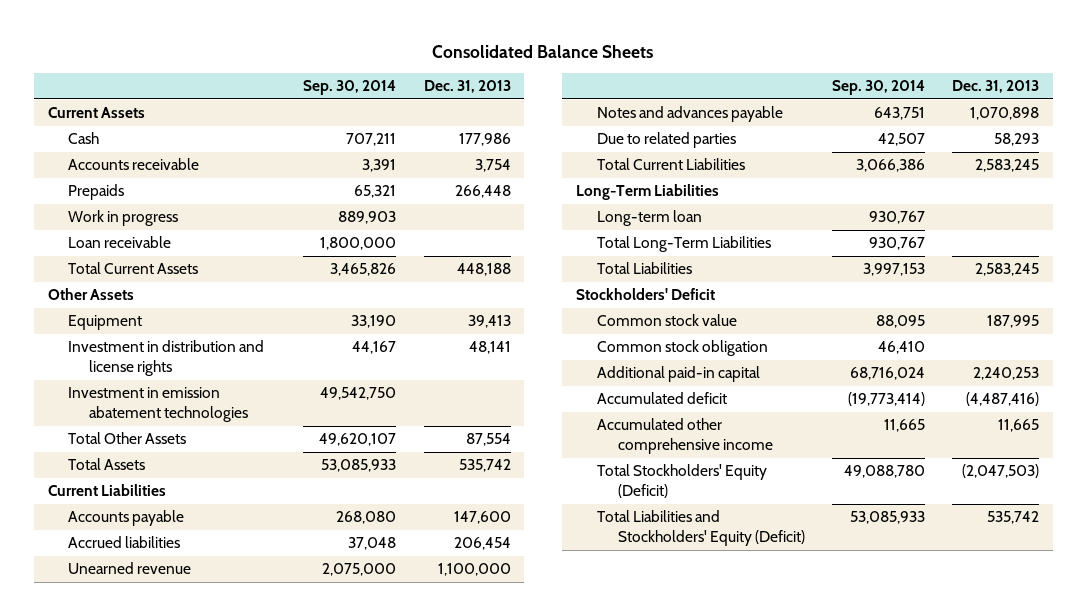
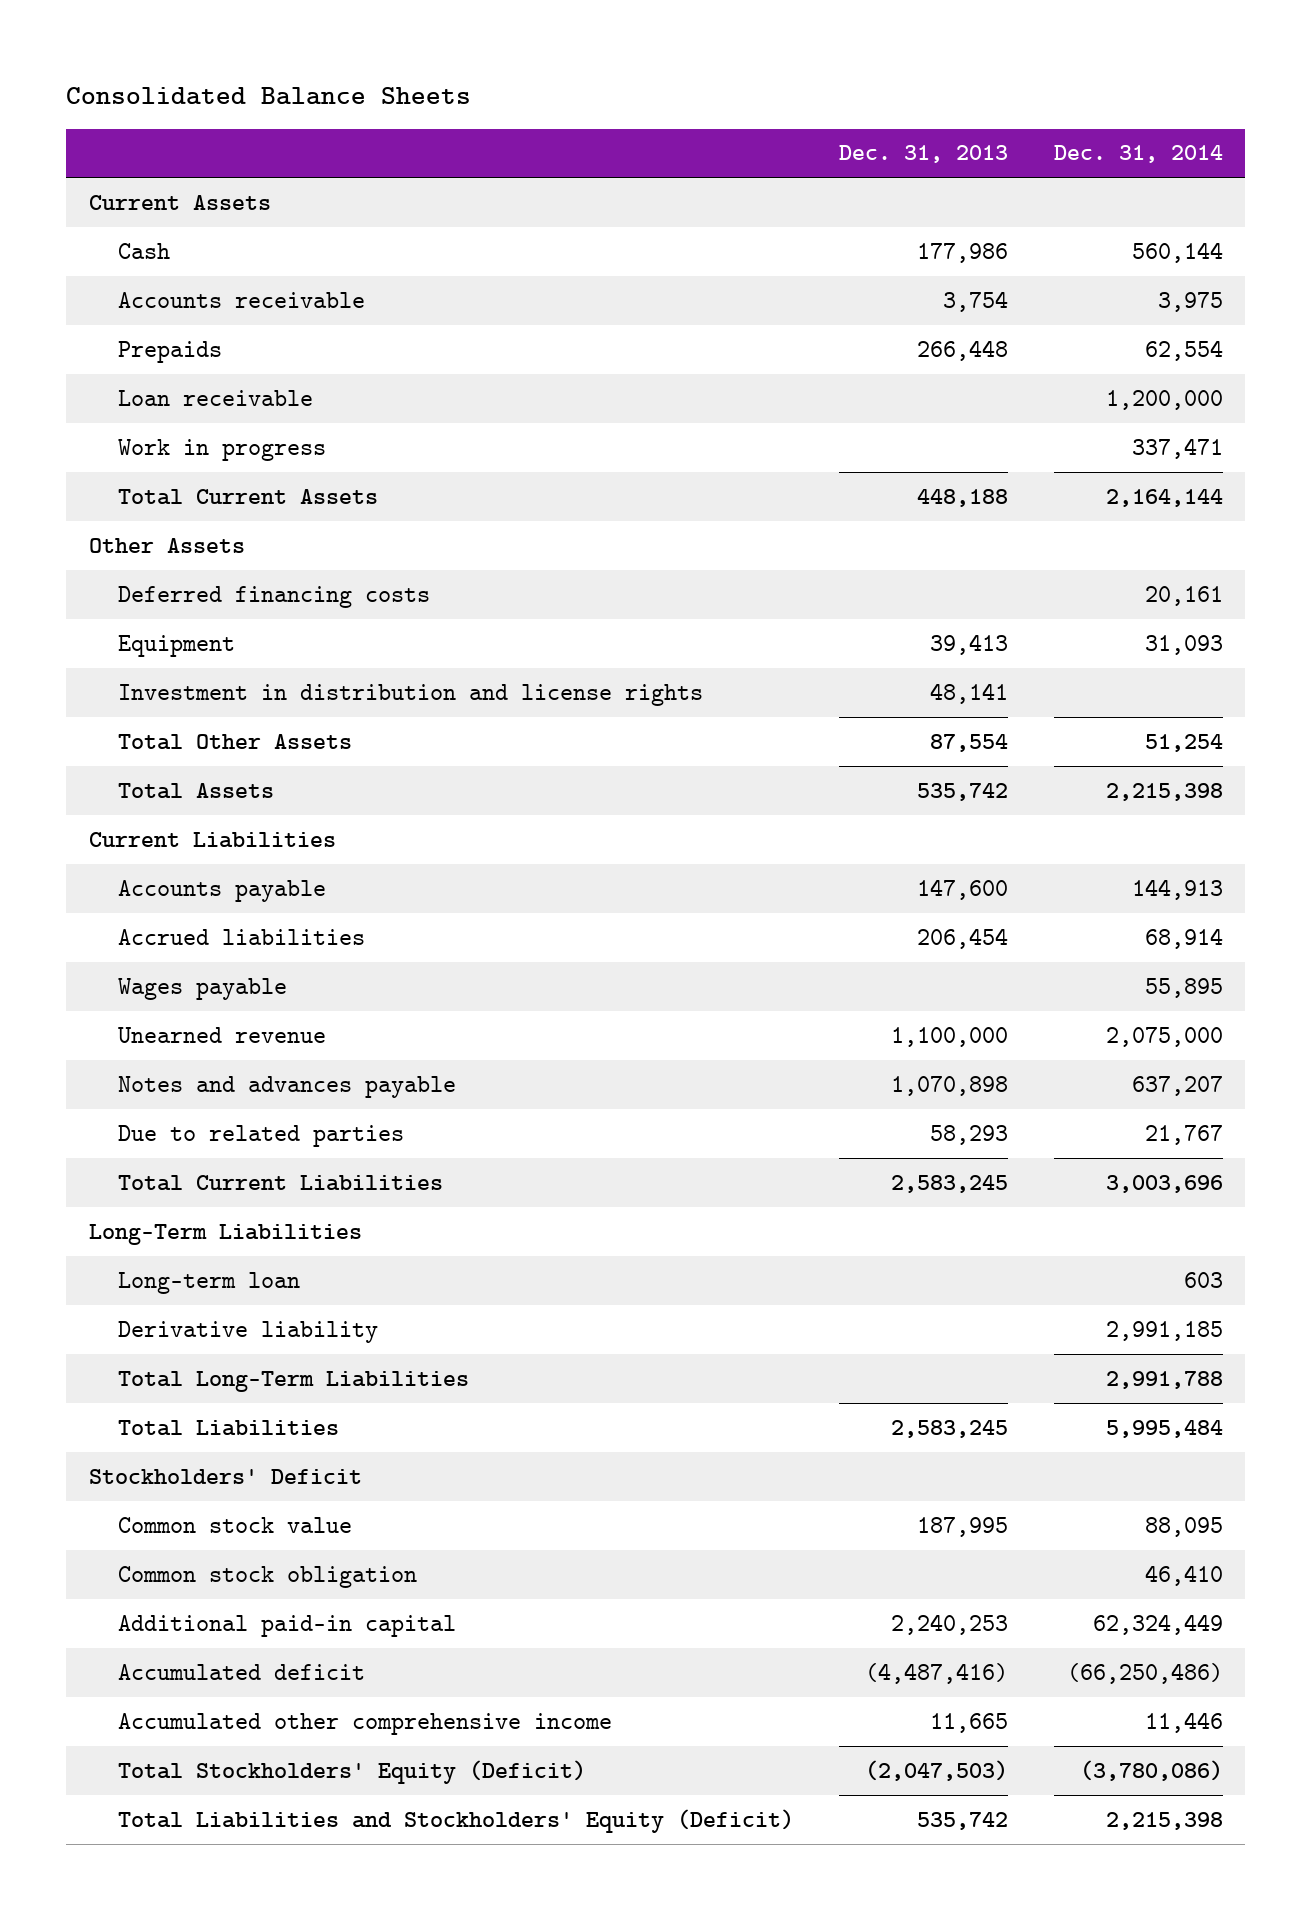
- | Sep. 30, 2014 | Dec. 31, 2013
+ | Dec. 31, 2013 | Dec. 31, 2014
moved down: Work in progress | | 337,471
+ Deferred financing costs | | 20,161
- Investment in emission abatement technologies | 49,542,750 |
+ Wages payable | | 55,895
+ Derivative liability | | 2,991,185

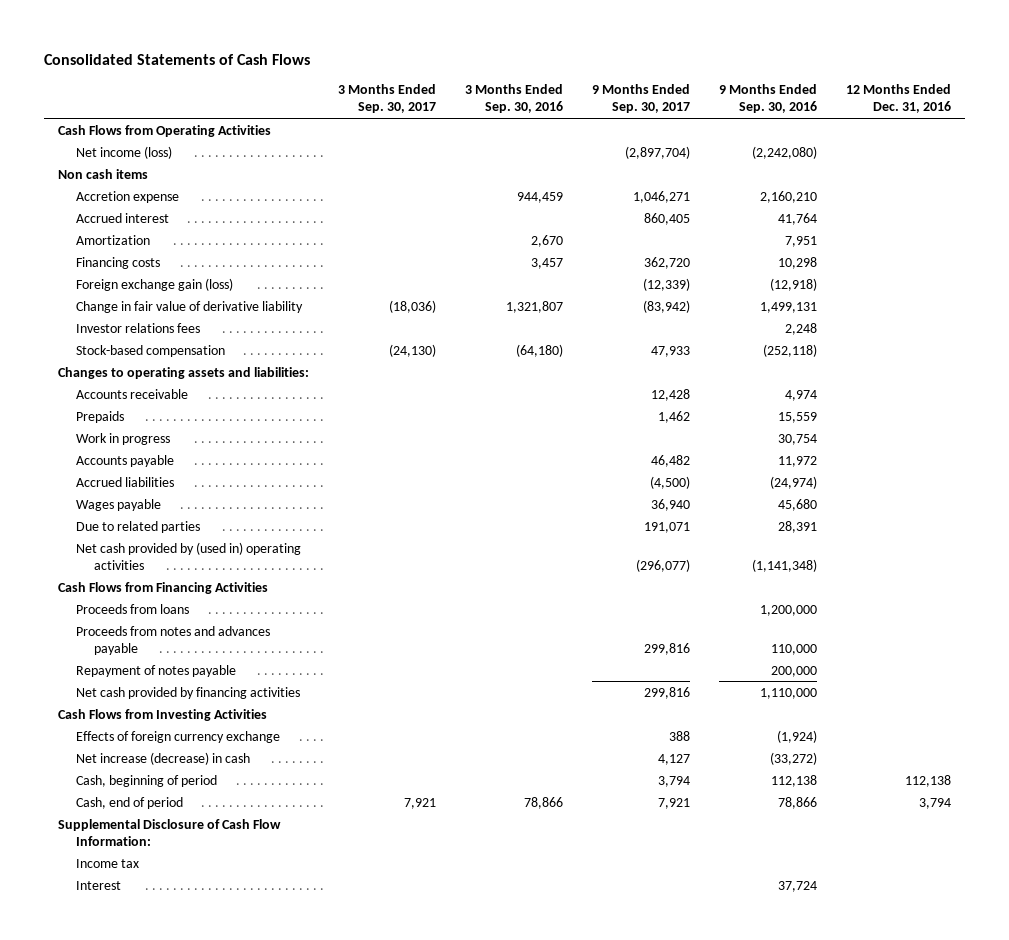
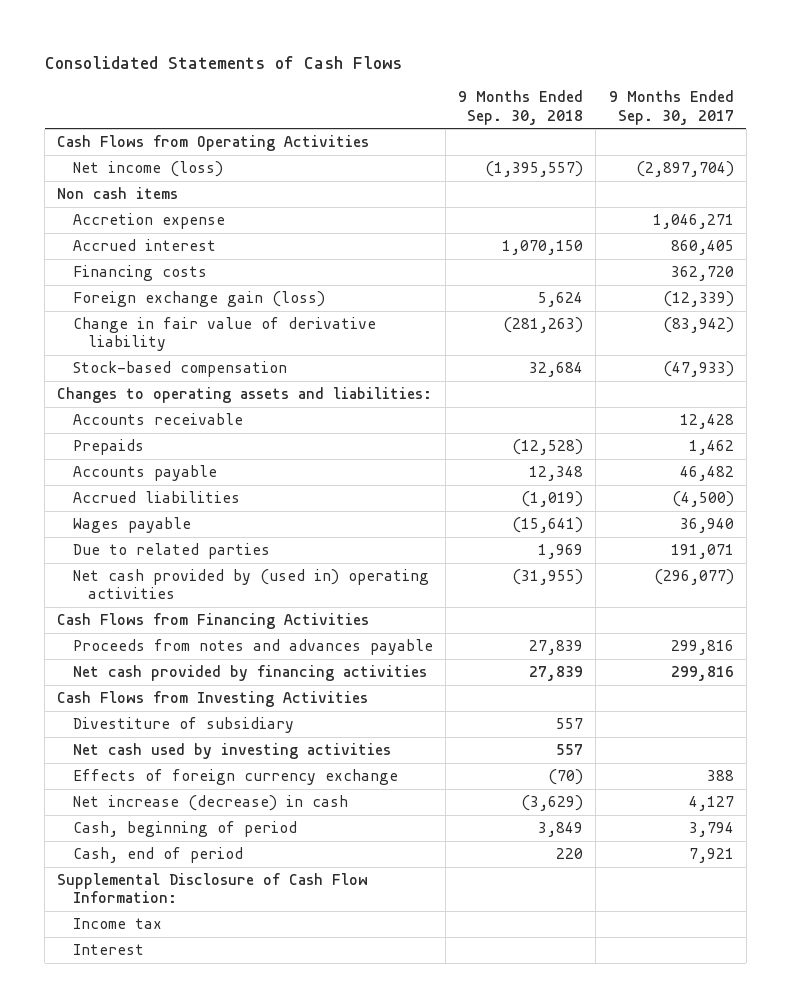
- | 3 Months Ended Sep. 30, 2017 | 3 Months Ended Sep. 30, 2016 | 9 Months Ended Sep. 30, 2017 | 9 Months Ended Sep. 30, 2016 | 12 Months Ended Dec. 31, 2016
+ | 9 Months Ended Sep. 30, 2018 | 9 Months Ended Sep. 30, 2017
- Amortization | | 2,670 | | 7,951 |
- Investor relations fees | | | | 2,248 |
- Stock-based compensation | (24,130) | (64,180) | 47,933 | (252,118) |
+ Stock-based compensation | 32,684 | (47,933)
- Work in progress | | | | 30,754 |
- Proceeds from loans | | | | 1,200,000 |
- Repayment of notes payable | | | | 200,000 |
+ Divestiture of subsidiary | 557 |
+ Net cash used by investing activities | 557 |

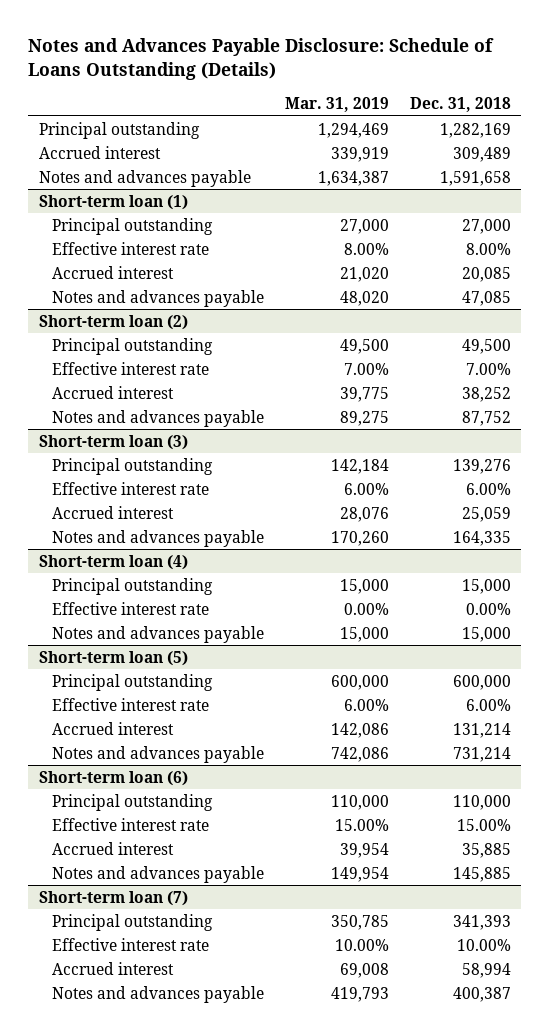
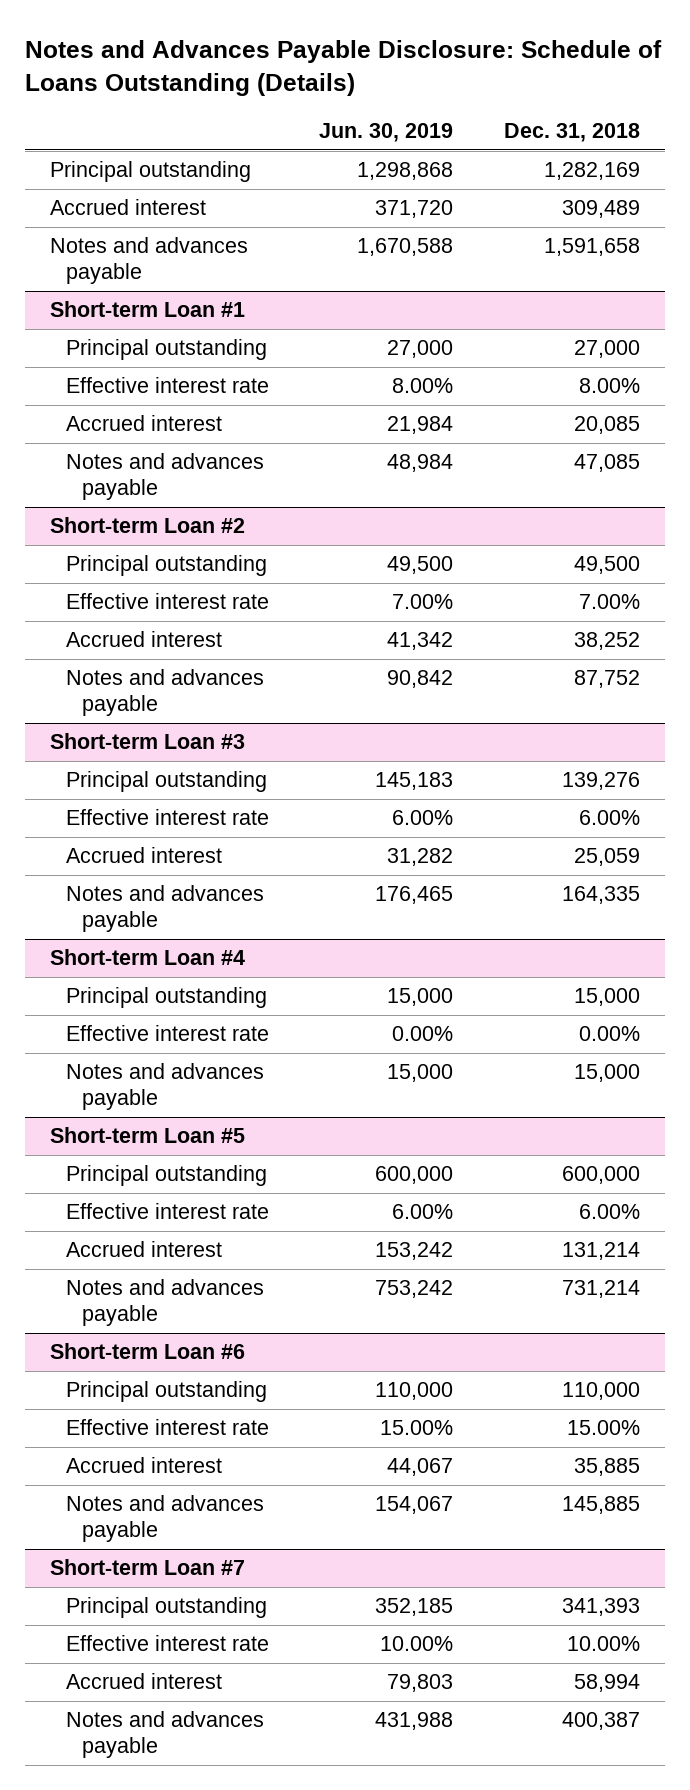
- | Mar. 31, 2019 | Dec. 31, 2018
+ | Jun. 30, 2019 | Dec. 31, 2018
- Short-term loan (1)
+ Short-term Loan #1
- Short-term loan (2)
+ Short-term Loan #2
- Short-term loan (3)
+ Short-term Loan #3
- Short-term loan (4)
+ Short-term Loan #4
- Short-term loan (5)
+ Short-term Loan #5
- Short-term loan (6)
+ Short-term Loan #6
- Short-term loan (7)
+ Short-term Loan #7

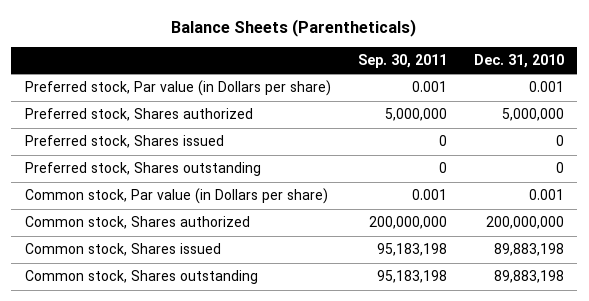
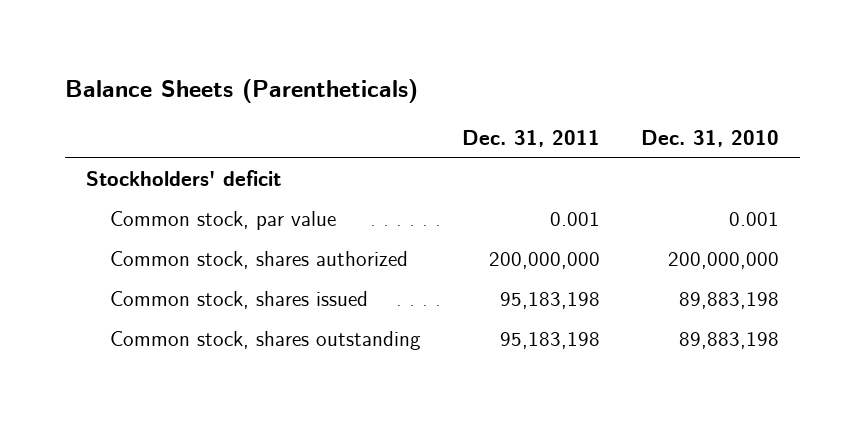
- | Sep. 30, 2011 | Dec. 31, 2010
+ | Dec. 31, 2011 | Dec. 31, 2010
- Preferred stock, Par value (in Dollars per share) | 0.001 | 0.001
- Preferred stock, Shares authorized | 5,000,000 | 5,000,000
- Preferred stock, Shares issued | 0 | 0
- Preferred stock, Shares outstanding | 0 | 0
- Common stock, Par value (in Dollars per share) | 0.001 | 0.001
- Common stock, Shares authorized | 200,000,000 | 200,000,000
- Common stock, Shares issued | 95,183,198 | 89,883,198
- Common stock, Shares outstanding | 95,183,198 | 89,883,198
+ Stockholders' deficit
+ Common stock, par value | 0.001 | 0.001
+ Common stock, shares authorized | 200,000,000 | 200,000,000
+ Common stock, shares issued | 95,183,198 | 89,883,198
+ Common stock, shares outstanding | 95,183,198 | 89,883,198

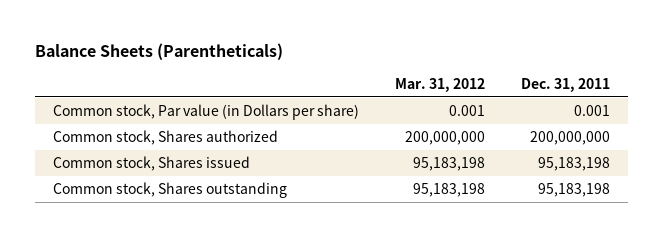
- | Dec. 31, 2011 | Dec. 31, 2010
+ | Mar. 31, 2012 | Dec. 31, 2011
- Stockholders' deficit
- Common stock, par value | 0.001 | 0.001
- Common stock, shares authorized | 200,000,000 | 200,000,000
- Common stock, shares issued | 95,183,198 | 89,883,198
- Common stock, shares outstanding | 95,183,198 | 89,883,198
+ Common stock, Par value (in Dollars per share) | 0.001 | 0.001
+ Common stock, Shares authorized | 200,000,000 | 200,000,000
+ Common stock, Shares issued | 95,183,198 | 95,183,198
+ Common stock, Shares outstanding | 95,183,198 | 95,183,198

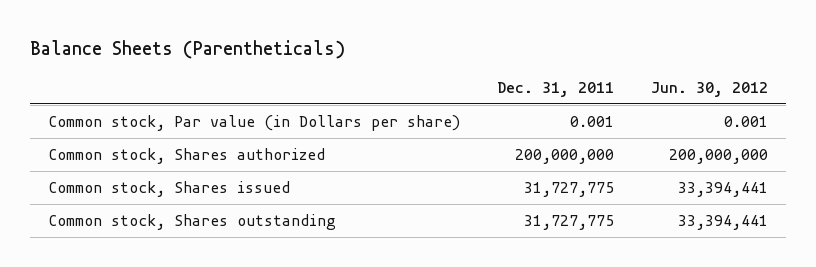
- | Mar. 31, 2012 | Dec. 31, 2011
+ | Dec. 31, 2011 | Jun. 30, 2012
- Common stock, Shares issued | 95,183,198 | 95,183,198
- Common stock, Shares outstanding | 95,183,198 | 95,183,198
+ Common stock, Shares issued | 31,727,775 | 33,394,441
+ Common stock, Shares outstanding | 31,727,775 | 33,394,441

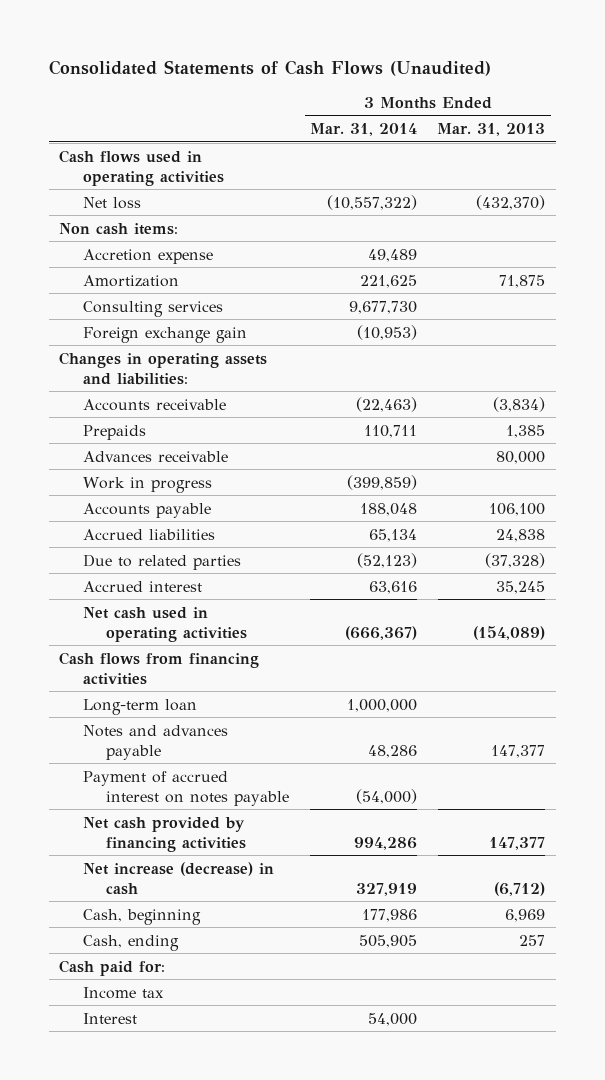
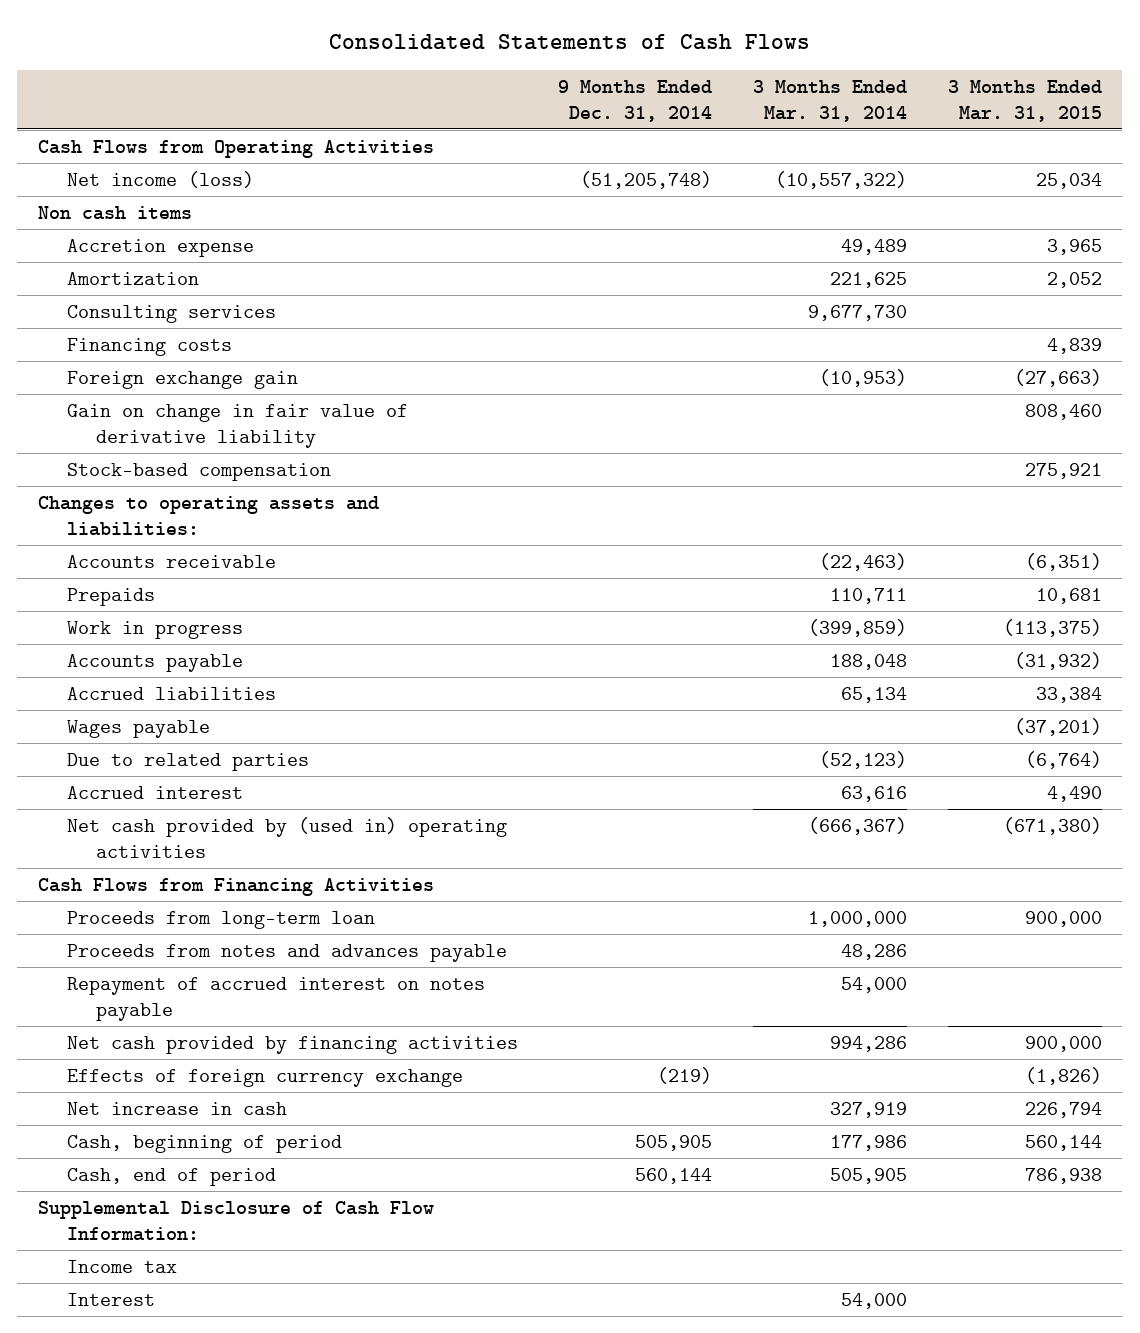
- Consolidated Statements of Cash Flows (Unaudited)
+ Consolidated Statements of Cash Flows
- | 3 Months Ended Mar. 31, 2014 | 3 Months Ended Mar. 31, 2013
+ | 9 Months Ended Dec. 31, 2014 | 3 Months Ended Mar. 31, 2014 | 3 Months Ended Mar. 31, 2015
- Cash flows used in operating activities
- Net loss | (10,557,322) | (432,370)
- Non cash items:
+ Cash Flows from Operating Activities
+ Net income (loss) | (51,205,748) | (10,557,322) | 25,034
+ Non cash items
+ Financing costs | | | 4,839
- Changes in operating assets and liabilities:
+ Gain on change in fair value of derivative liability | | | 808,460
+ Stock-based compensation | | | 275,921
+ Changes to operating assets and liabilities:
- Advances receivable | | 80,000
+ Wages payable | | | (37,201)
- Net cash used in operating activities | (666,367) | (154,089)
- Cash flows from financing activities
- Long-term loan | 1,000,000 |
- Notes and advances payable | 48,286 | 147,377
- Payment of accrued interest on notes payable | (54,000) |
+ Net cash provided by (used in) operating activities | | (666,367) | (671,380)
+ Cash Flows from Financing Activities
+ Proceeds from long-term loan | | 1,000,000 | 900,000
+ Proceeds from notes and advances payable | | 48,286 |
+ Repayment of accrued interest on notes payable | | 54,000 |
- Net increase (decrease) in cash | 327,919 | (6,712)
- Cash, beginning | 177,986 | 6,969
- Cash, ending | 505,905 | 257
- Cash paid for:
+ Effects of foreign currency exchange | (219) | | (1,826)
+ Net increase in cash | | 327,919 | 226,794
+ Cash, beginning of period | 505,905 | 177,986 | 560,144
+ Cash, end of period | 560,144 | 505,905 | 786,938
+ Supplemental Disclosure of Cash Flow Information:

